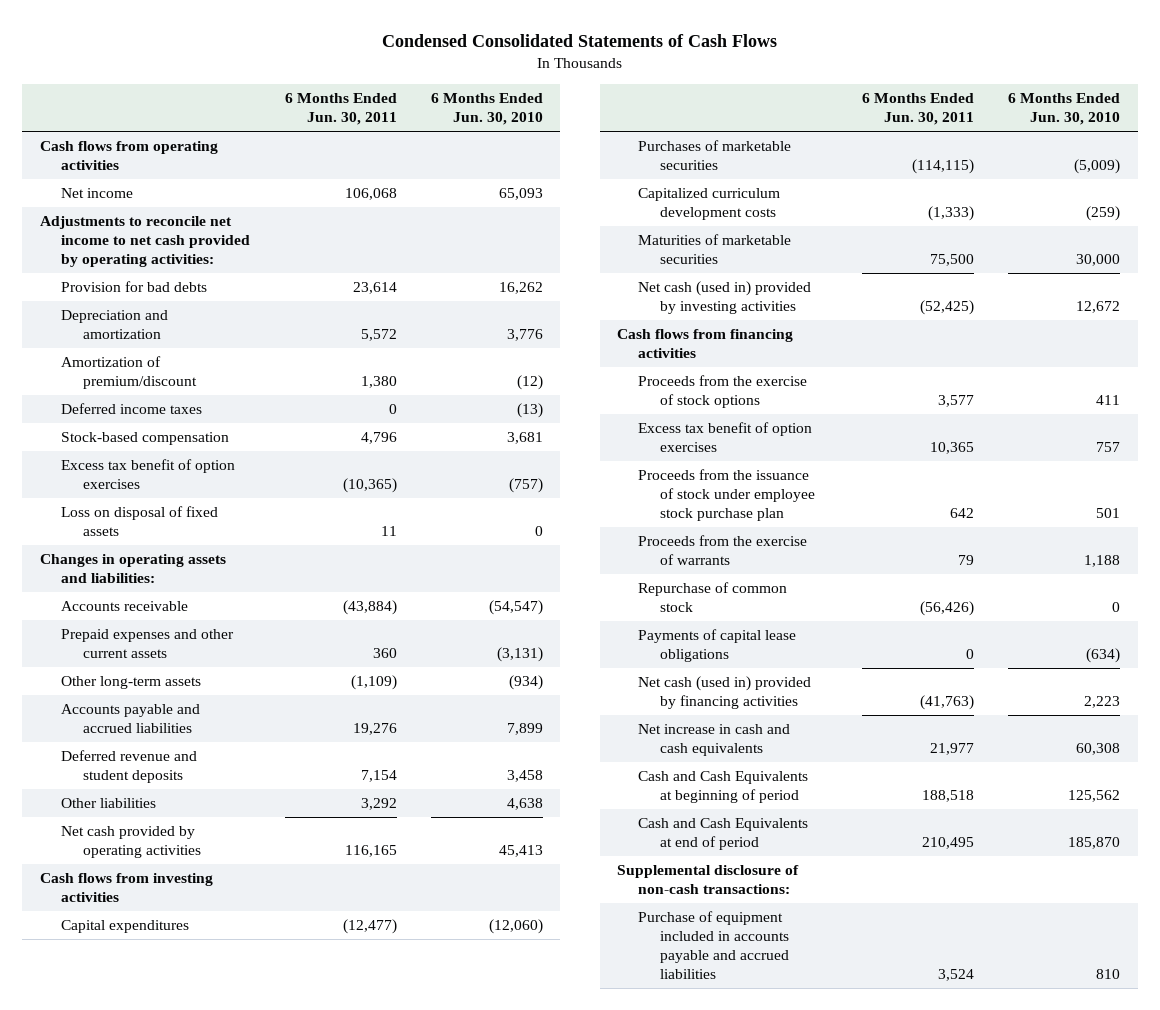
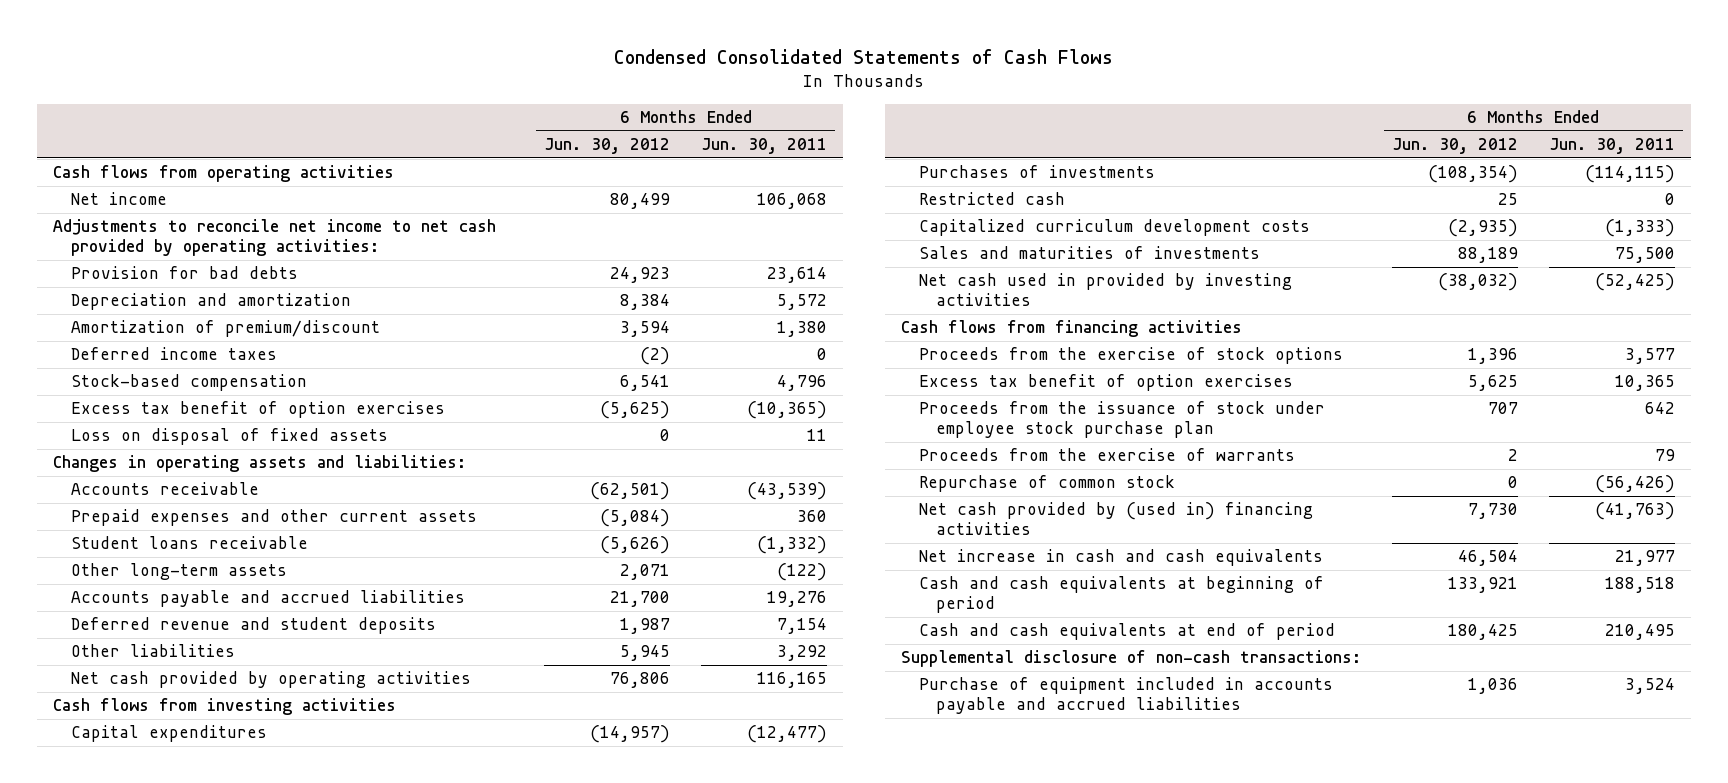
- | 6 Months Ended Jun. 30, 2011 | 6 Months Ended Jun. 30, 2010
+ | 6 Months Ended Jun. 30, 2012 | 6 Months Ended Jun. 30, 2011
- Accounts receivable | (43,884) | (54,547)
+ Accounts receivable | (62,501) | (43,539)
- Other long-term assets | (1,109) | (934)
+ Student loans receivable | (5,626) | (1,332)
+ Other long-term assets | 2,071 | (122)
- Purchases of marketable securities | (114,115) | (5,009)
+ Purchases of investments | (108,354) | (114,115)
+ Restricted cash | 25 | 0
- Maturities of marketable securities | 75,500 | 30,000
- Net cash (used in) provided by investing activities | (52,425) | 12,672
+ Sales and maturities of investments | 88,189 | 75,500
+ Net cash used in provided by investing activities | (38,032) | (52,425)
- Payments of capital lease obligations | 0 | (634)
- Net cash (used in) provided by financing activities | (41,763) | 2,223
+ Net cash provided by (used in) financing activities | 7,730 | (41,763)
- Cash and Cash Equivalents at beginning of period | 188,518 | 125,562
- Cash and Cash Equivalents at end of period | 210,495 | 185,870
+ Cash and cash equivalents at beginning of period | 133,921 | 188,518
+ Cash and cash equivalents at end of period | 180,425 | 210,495

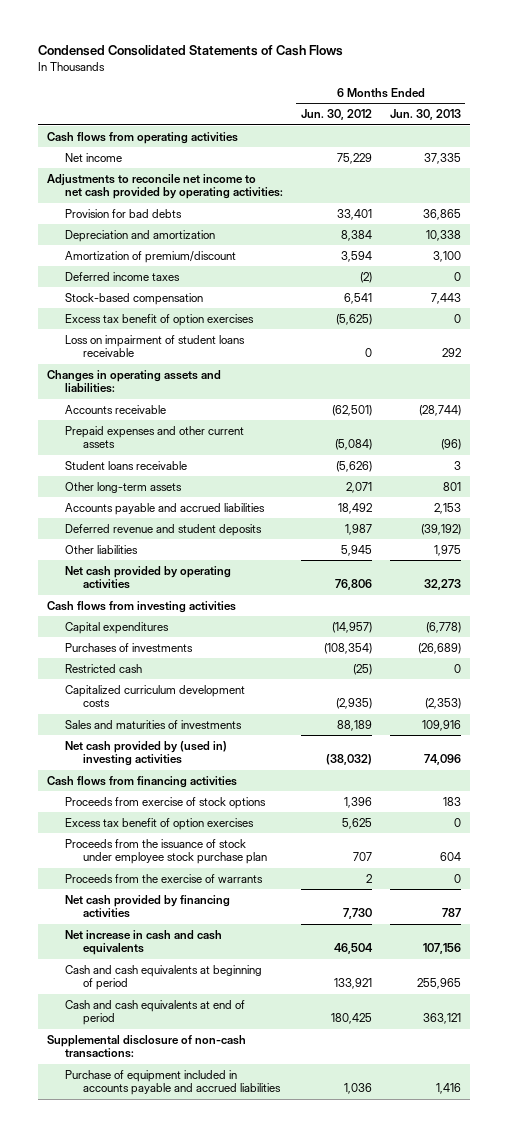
- | 6 Months Ended Jun. 30, 2012 | 6 Months Ended Jun. 30, 2011
+ | 6 Months Ended Jun. 30, 2012 | 6 Months Ended Jun. 30, 2013
- Net income | 80,499 | 106,068
+ Net income | 75,229 | 37,335
- Provision for bad debts | 24,923 | 23,614
+ Provision for bad debts | 33,401 | 36,865
- Loss on disposal of fixed assets | 0 | 11
+ Loss on impairment of student loans receivable | 0 | 292
- Accounts payable and accrued liabilities | 21,700 | 19,276
+ Accounts payable and accrued liabilities | 18,492 | 2,153
- Restricted cash | 25 | 0
+ Restricted cash | (25) | 0
- Net cash used in provided by investing activities | (38,032) | (52,425)
+ Net cash provided by (used in) investing activities | (38,032) | 74,096
- Proceeds from the exercise of stock options | 1,396 | 3,577
+ Proceeds from exercise of stock options | 1,396 | 183
- Repurchase of common stock | 0 | (56,426)
- Net cash provided by (used in) financing activities | 7,730 | (41,763)
+ Net cash provided by financing activities | 7,730 | 787

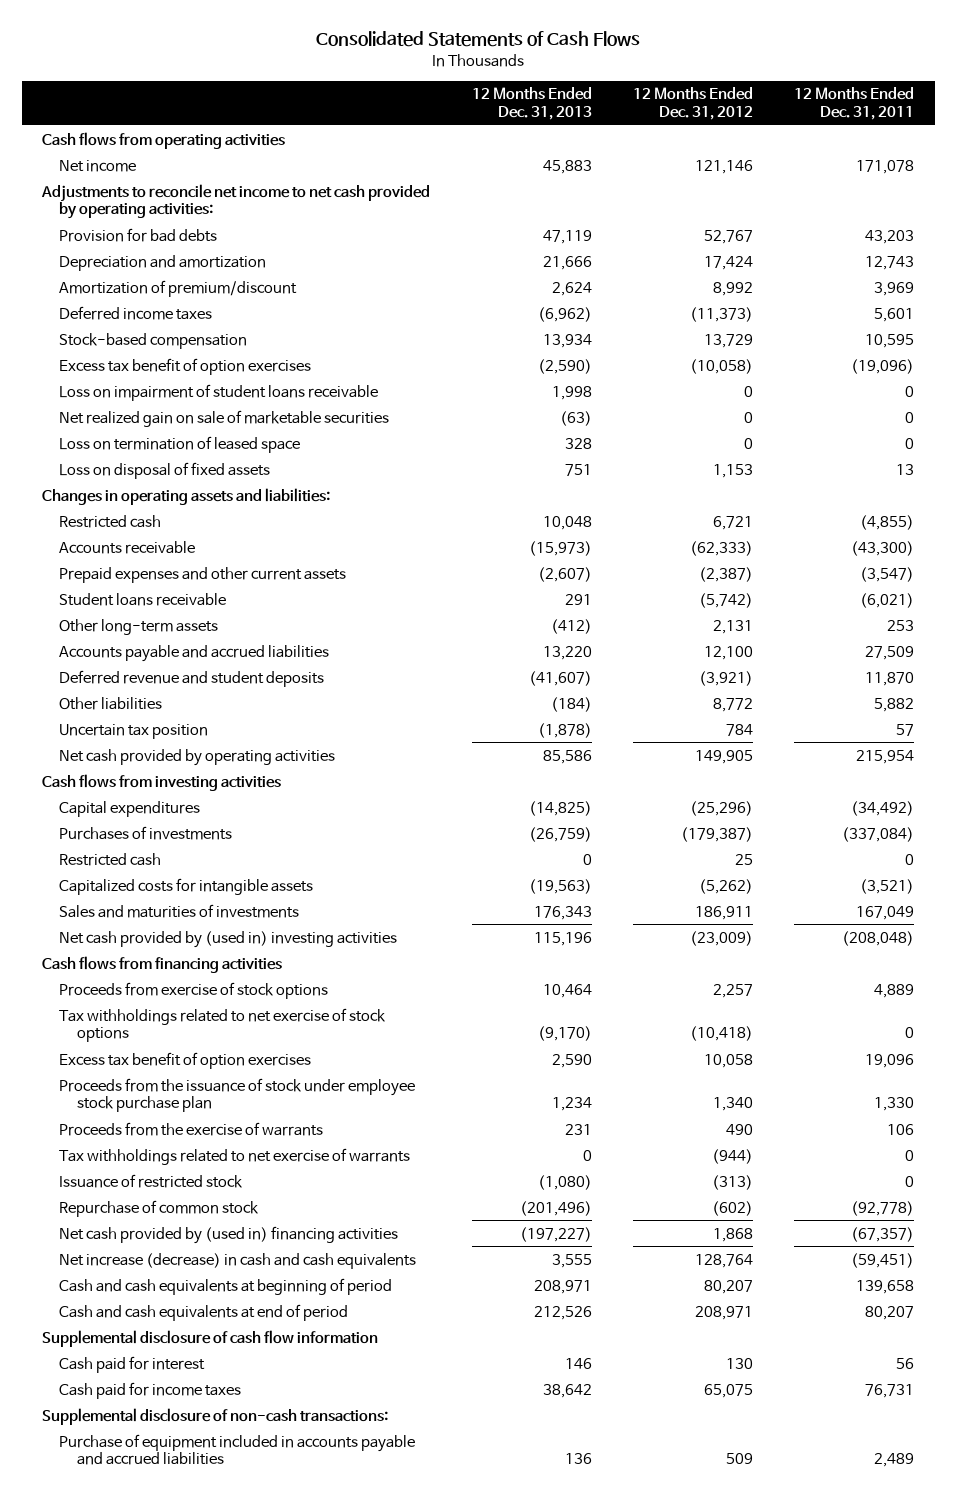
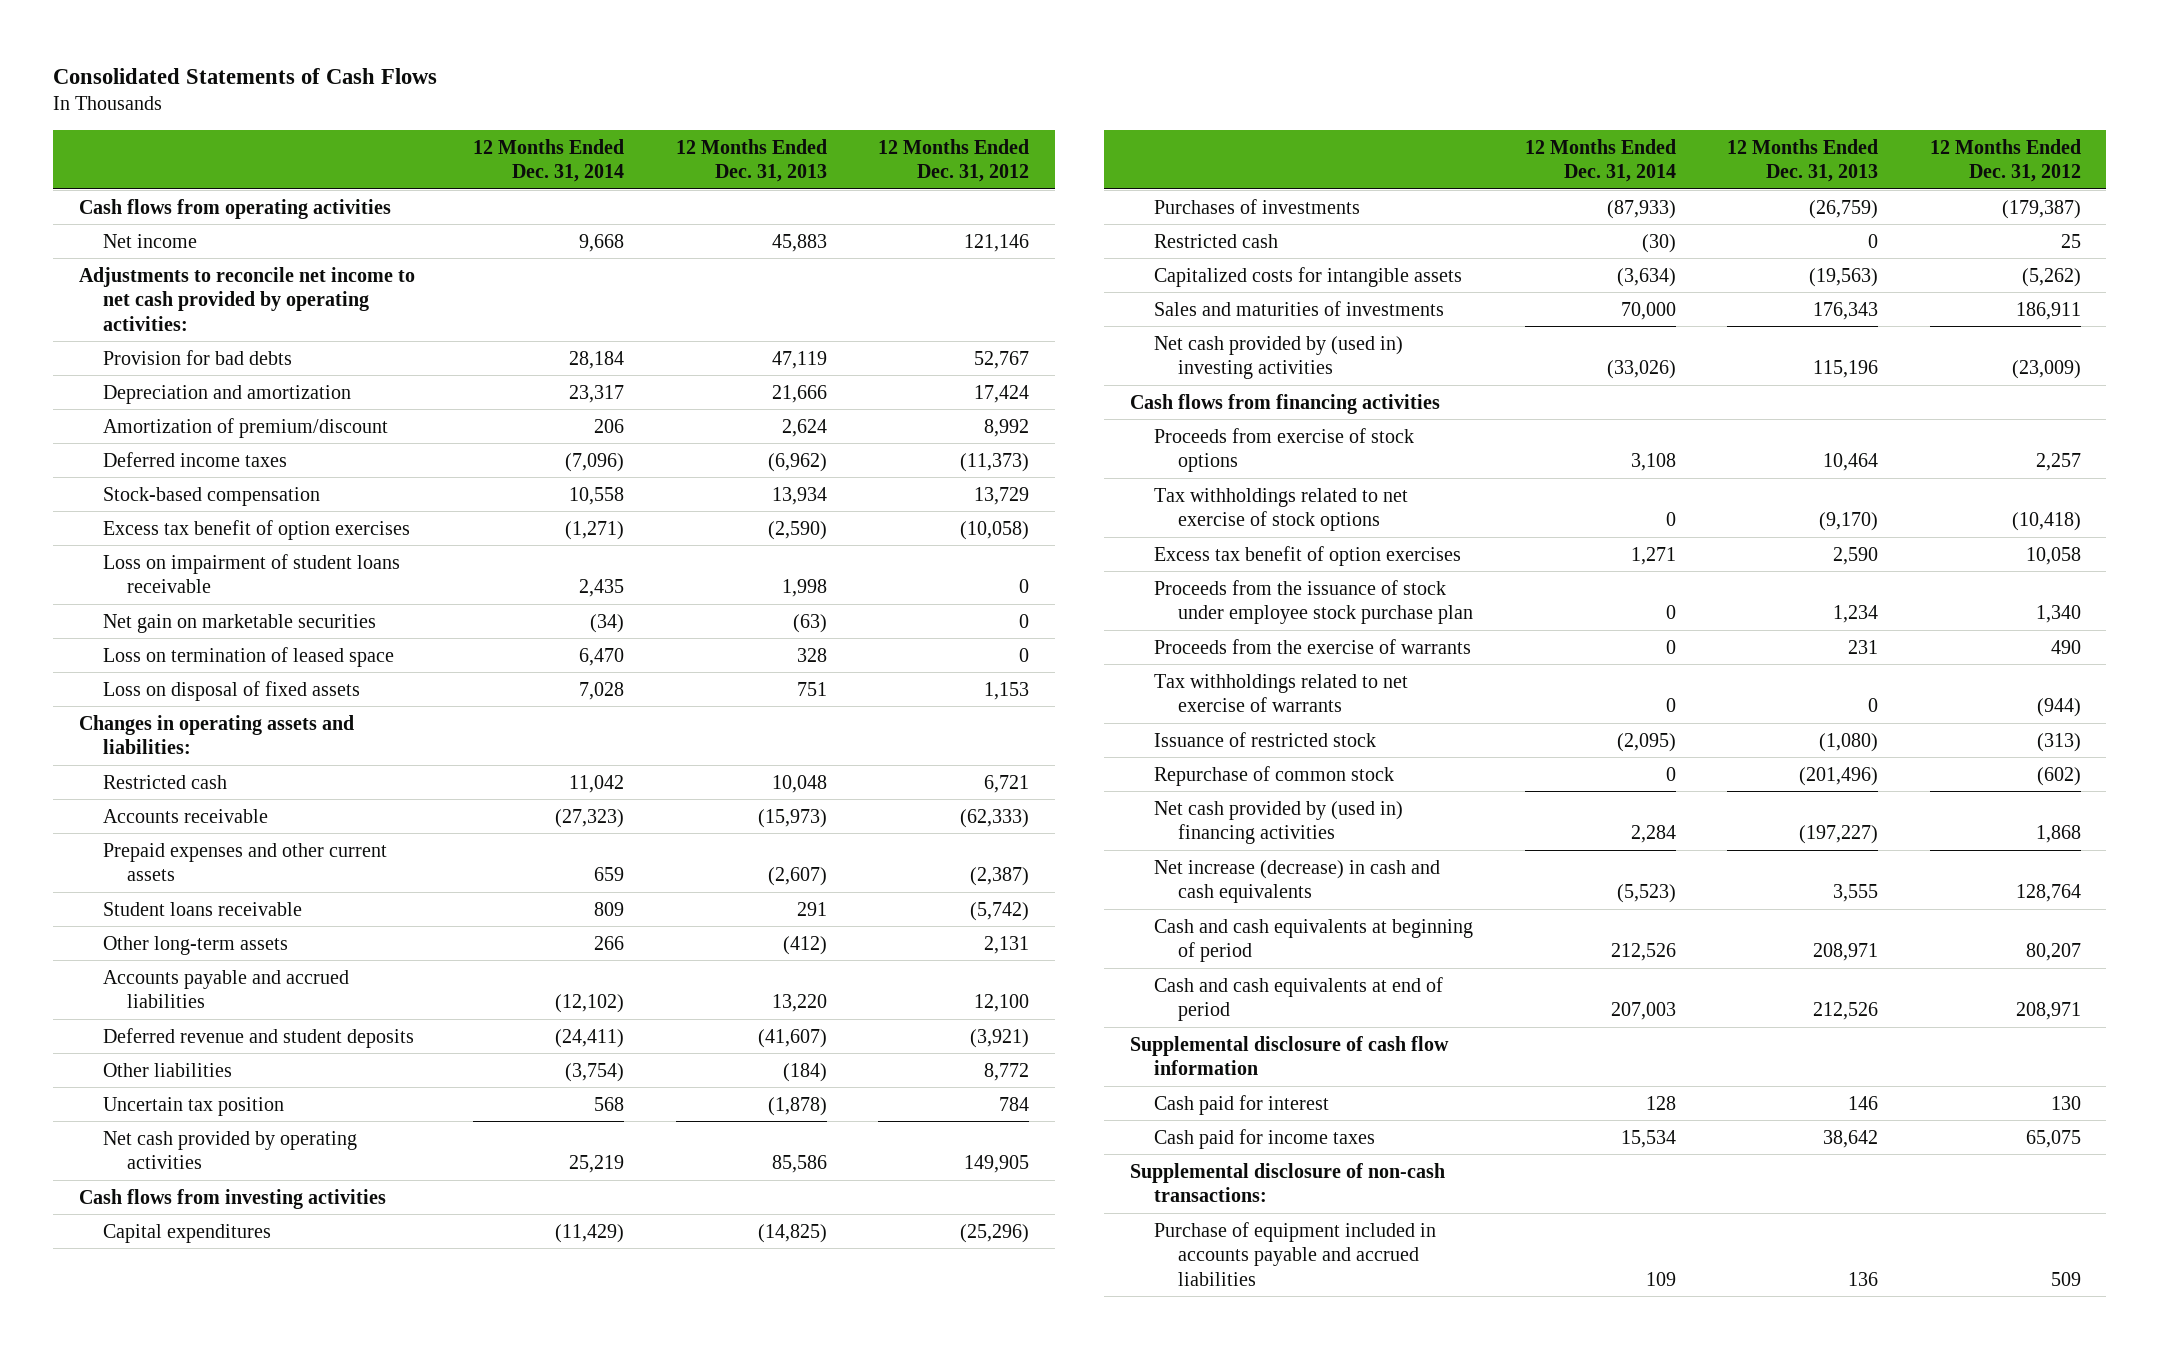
- | 12 Months Ended Dec. 31, 2013 | 12 Months Ended Dec. 31, 2012 | 12 Months Ended Dec. 31, 2011
+ | 12 Months Ended Dec. 31, 2014 | 12 Months Ended Dec. 31, 2013 | 12 Months Ended Dec. 31, 2012
- Net realized gain on sale of marketable securities | (63) | 0 | 0
+ Net gain on marketable securities | (34) | (63) | 0

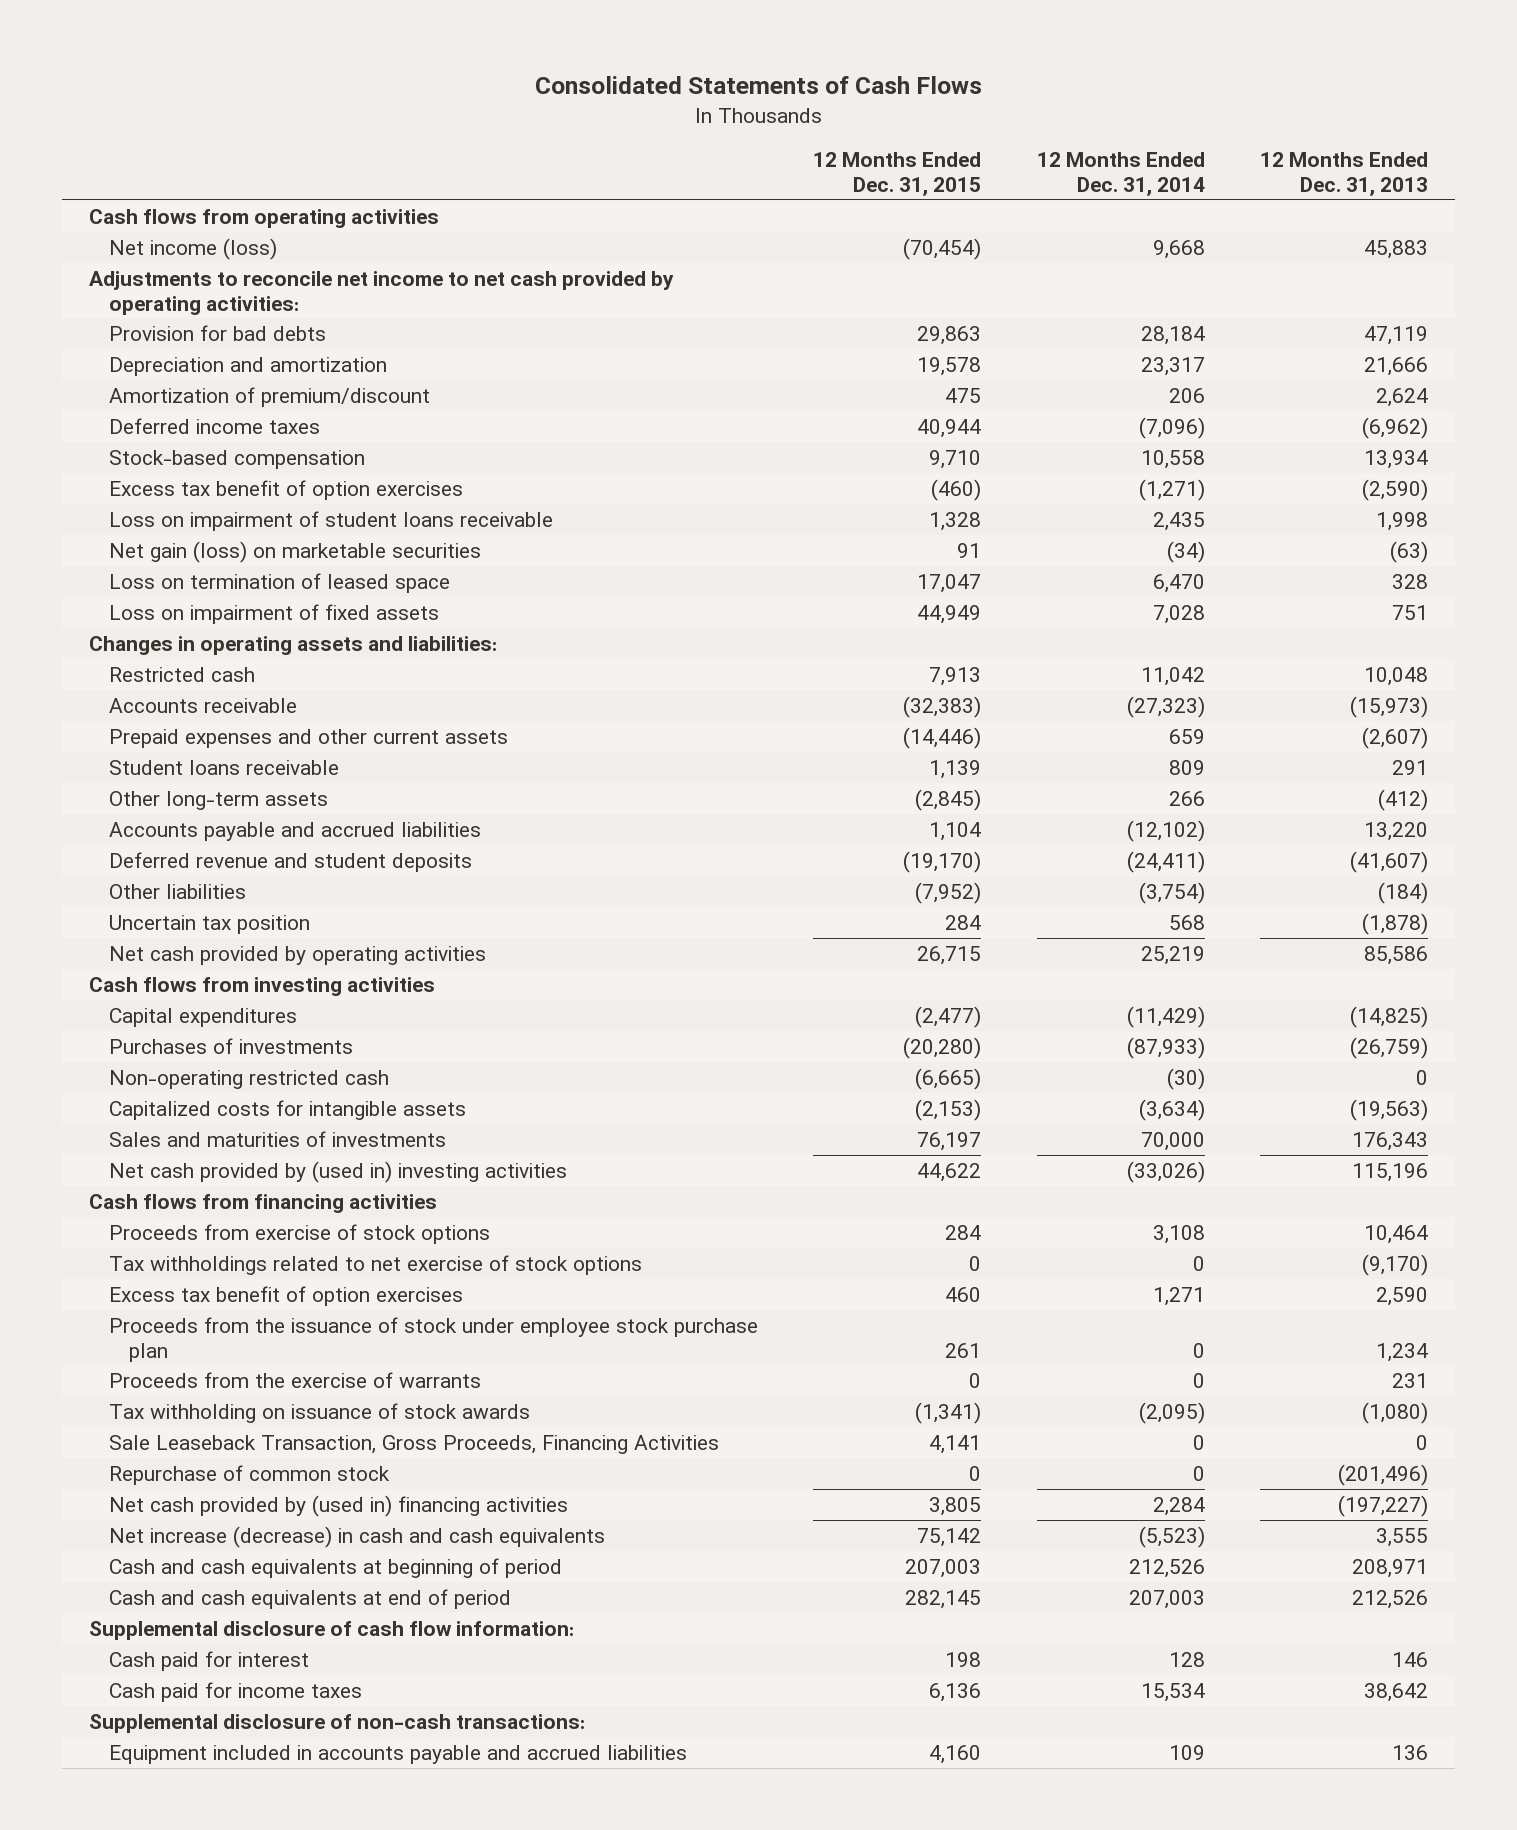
- | 12 Months Ended Dec. 31, 2014 | 12 Months Ended Dec. 31, 2013 | 12 Months Ended Dec. 31, 2012
+ | 12 Months Ended Dec. 31, 2015 | 12 Months Ended Dec. 31, 2014 | 12 Months Ended Dec. 31, 2013
- Net income | 9,668 | 45,883 | 121,146
+ Net income (loss) | (70,454) | 9,668 | 45,883
- Net gain on marketable securities | (34) | (63) | 0
+ Net gain (loss) on marketable securities | 91 | (34) | (63)
- Loss on disposal of fixed assets | 7,028 | 751 | 1,153
+ Loss on impairment of fixed assets | 44,949 | 7,028 | 751
- Restricted cash | (30) | 0 | 25
+ Non-operating restricted cash | (6,665) | (30) | 0
- Tax withholdings related to net exercise of warrants | 0 | 0 | (944)
- Issuance of restricted stock | (2,095) | (1,080) | (313)
+ Tax withholding on issuance of stock awards | (1,341) | (2,095) | (1,080)
+ Sale Leaseback Transaction, Gross Proceeds, Financing Activities | 4,141 | 0 | 0
- Supplemental disclosure of cash flow information
+ Supplemental disclosure of cash flow information:
- Purchase of equipment included in accounts payable and accrued liabilities | 109 | 136 | 509
+ Equipment included in accounts payable and accrued liabilities | 4,160 | 109 | 136

